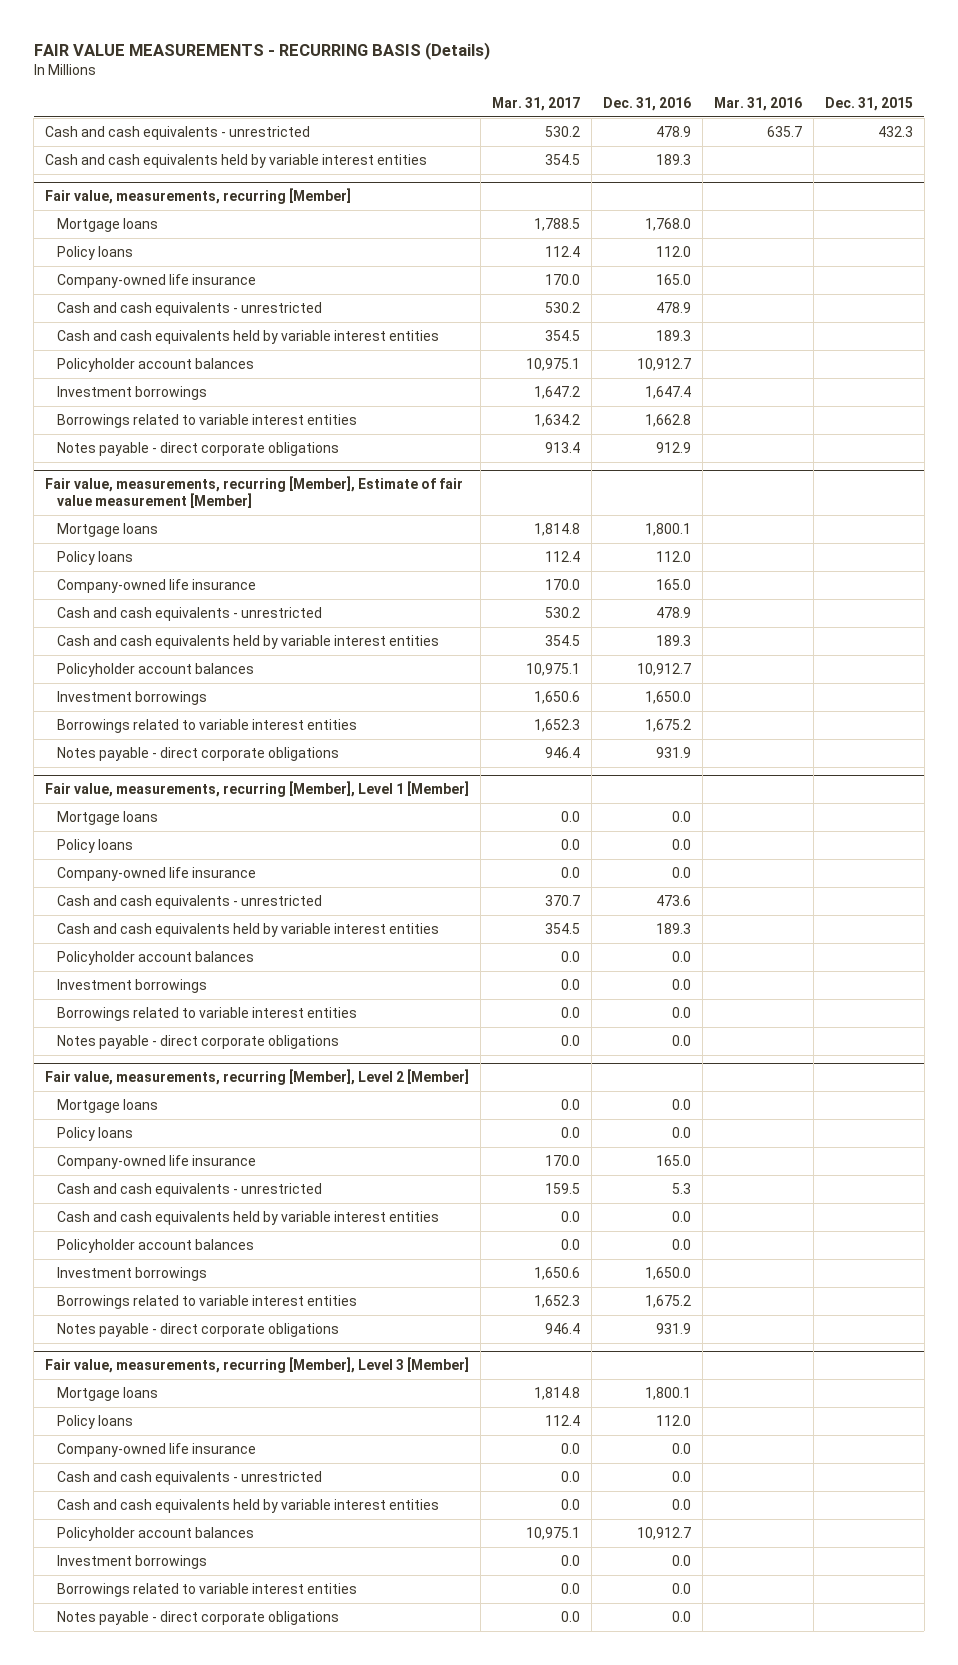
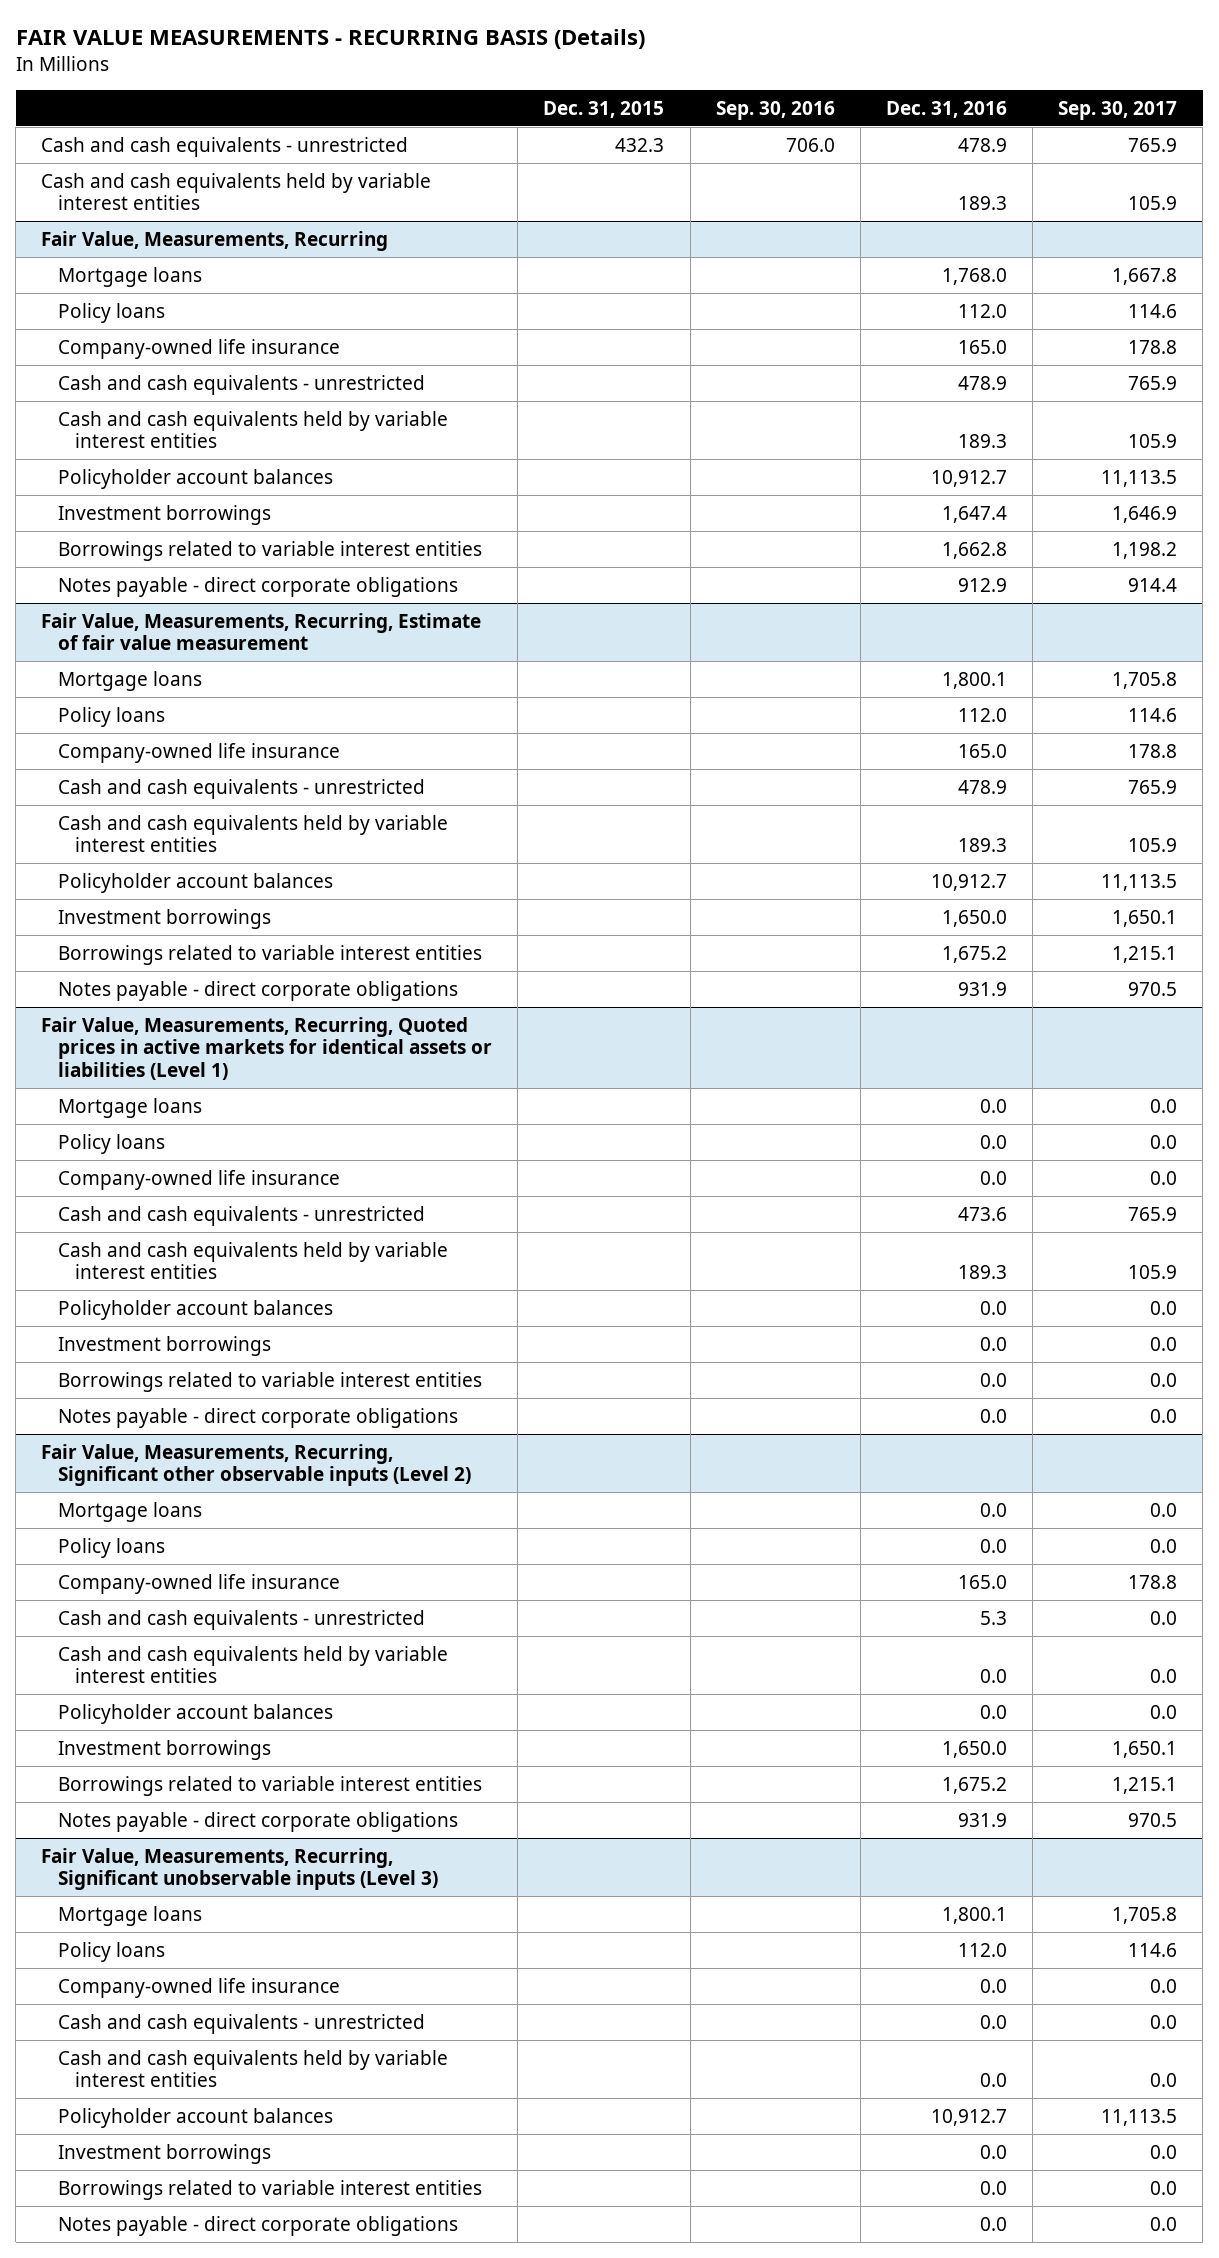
- | Mar. 31, 2017 | Dec. 31, 2016 | Mar. 31, 2016 | Dec. 31, 2015
+ | Dec. 31, 2015 | Sep. 30, 2016 | Dec. 31, 2016 | Sep. 30, 2017
- Fair value, measurements, recurring [Member]
+ Fair Value, Measurements, Recurring
- Fair value, measurements, recurring [Member], Estimate of fair value measurement [Member]
+ Fair Value, Measurements, Recurring, Estimate of fair value measurement
- Fair value, measurements, recurring [Member], Level 1 [Member]
+ Fair Value, Measurements, Recurring, Quoted prices in active markets for identical assets or liabilities (Level 1)
- Fair value, measurements, recurring [Member], Level 2 [Member]
+ Fair Value, Measurements, Recurring, Significant other observable inputs (Level 2)
- Fair value, measurements, recurring [Member], Level 3 [Member]
+ Fair Value, Measurements, Recurring, Significant unobservable inputs (Level 3)

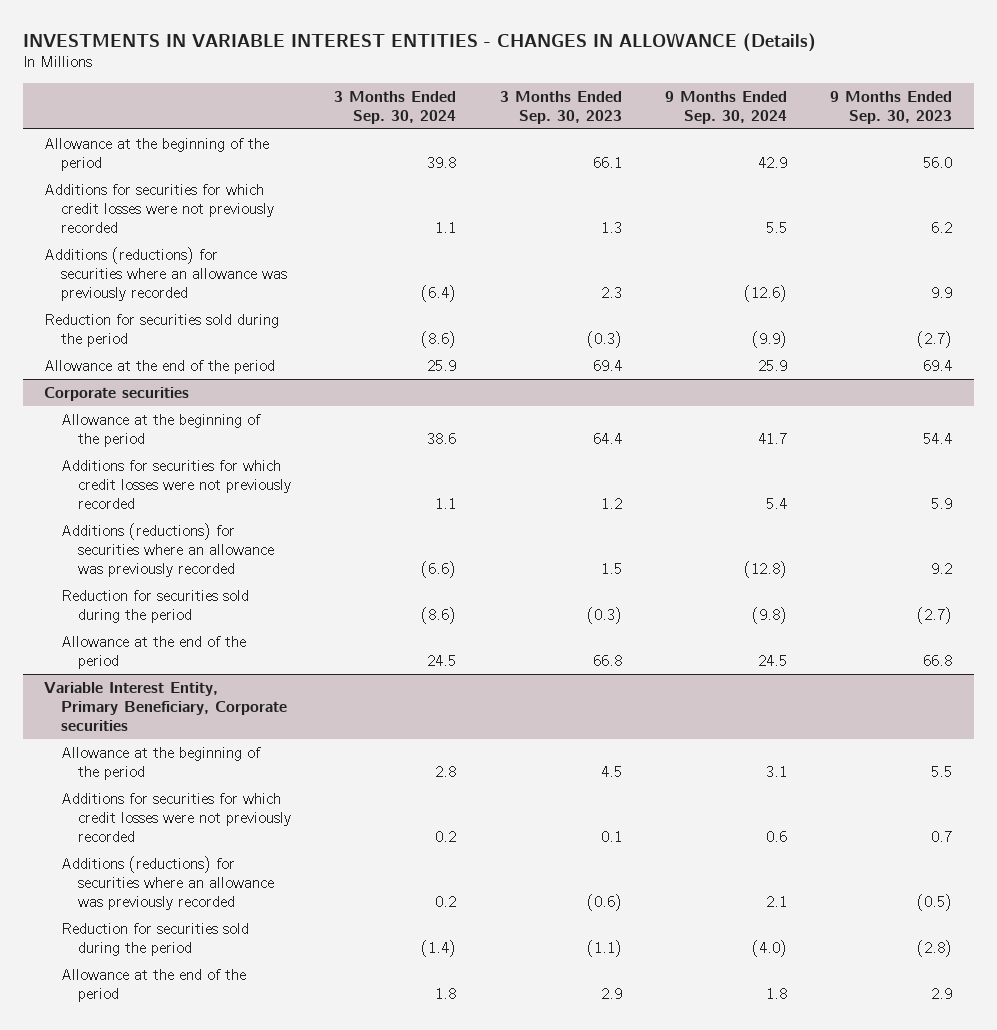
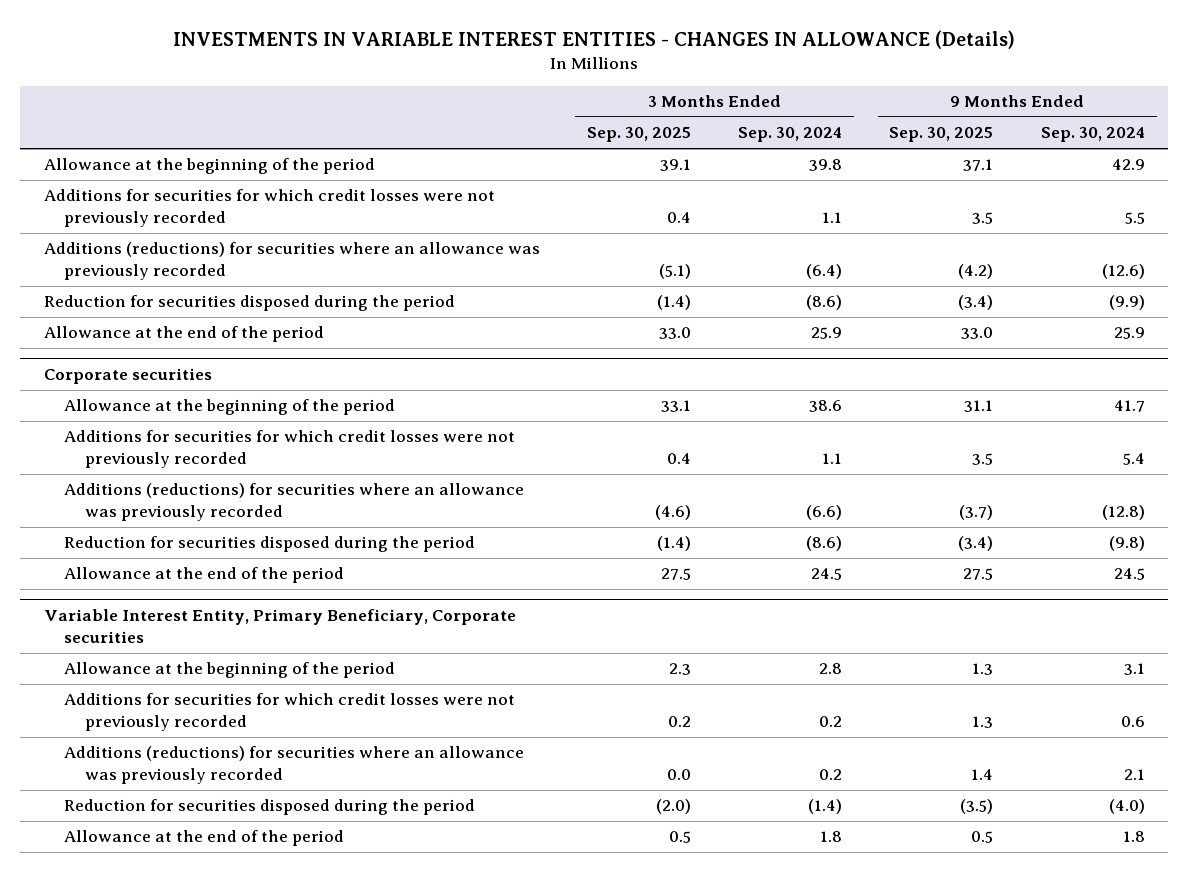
- | 3 Months Ended Sep. 30, 2024 | 3 Months Ended Sep. 30, 2023 | 9 Months Ended Sep. 30, 2024 | 9 Months Ended Sep. 30, 2023
+ | 3 Months Ended Sep. 30, 2025 | 3 Months Ended Sep. 30, 2024 | 9 Months Ended Sep. 30, 2025 | 9 Months Ended Sep. 30, 2024
- Reduction for securities sold during the period | (8.6) | (0.3) | (9.9) | (2.7)
+ Reduction for securities disposed during the period | (1.4) | (8.6) | (3.4) | (9.9)
@ Corporate securities
- Reduction for securities sold during the period | (8.6) | (0.3) | (9.8) | (2.7)
+ Reduction for securities disposed during the period | (1.4) | (8.6) | (3.4) | (9.8)
@ Variable Interest Entity, Primary Beneficiary, Corporate securities
- Reduction for securities sold during the period | (1.4) | (1.1) | (4.0) | (2.8)
+ Reduction for securities disposed during the period | (2.0) | (1.4) | (3.5) | (4.0)

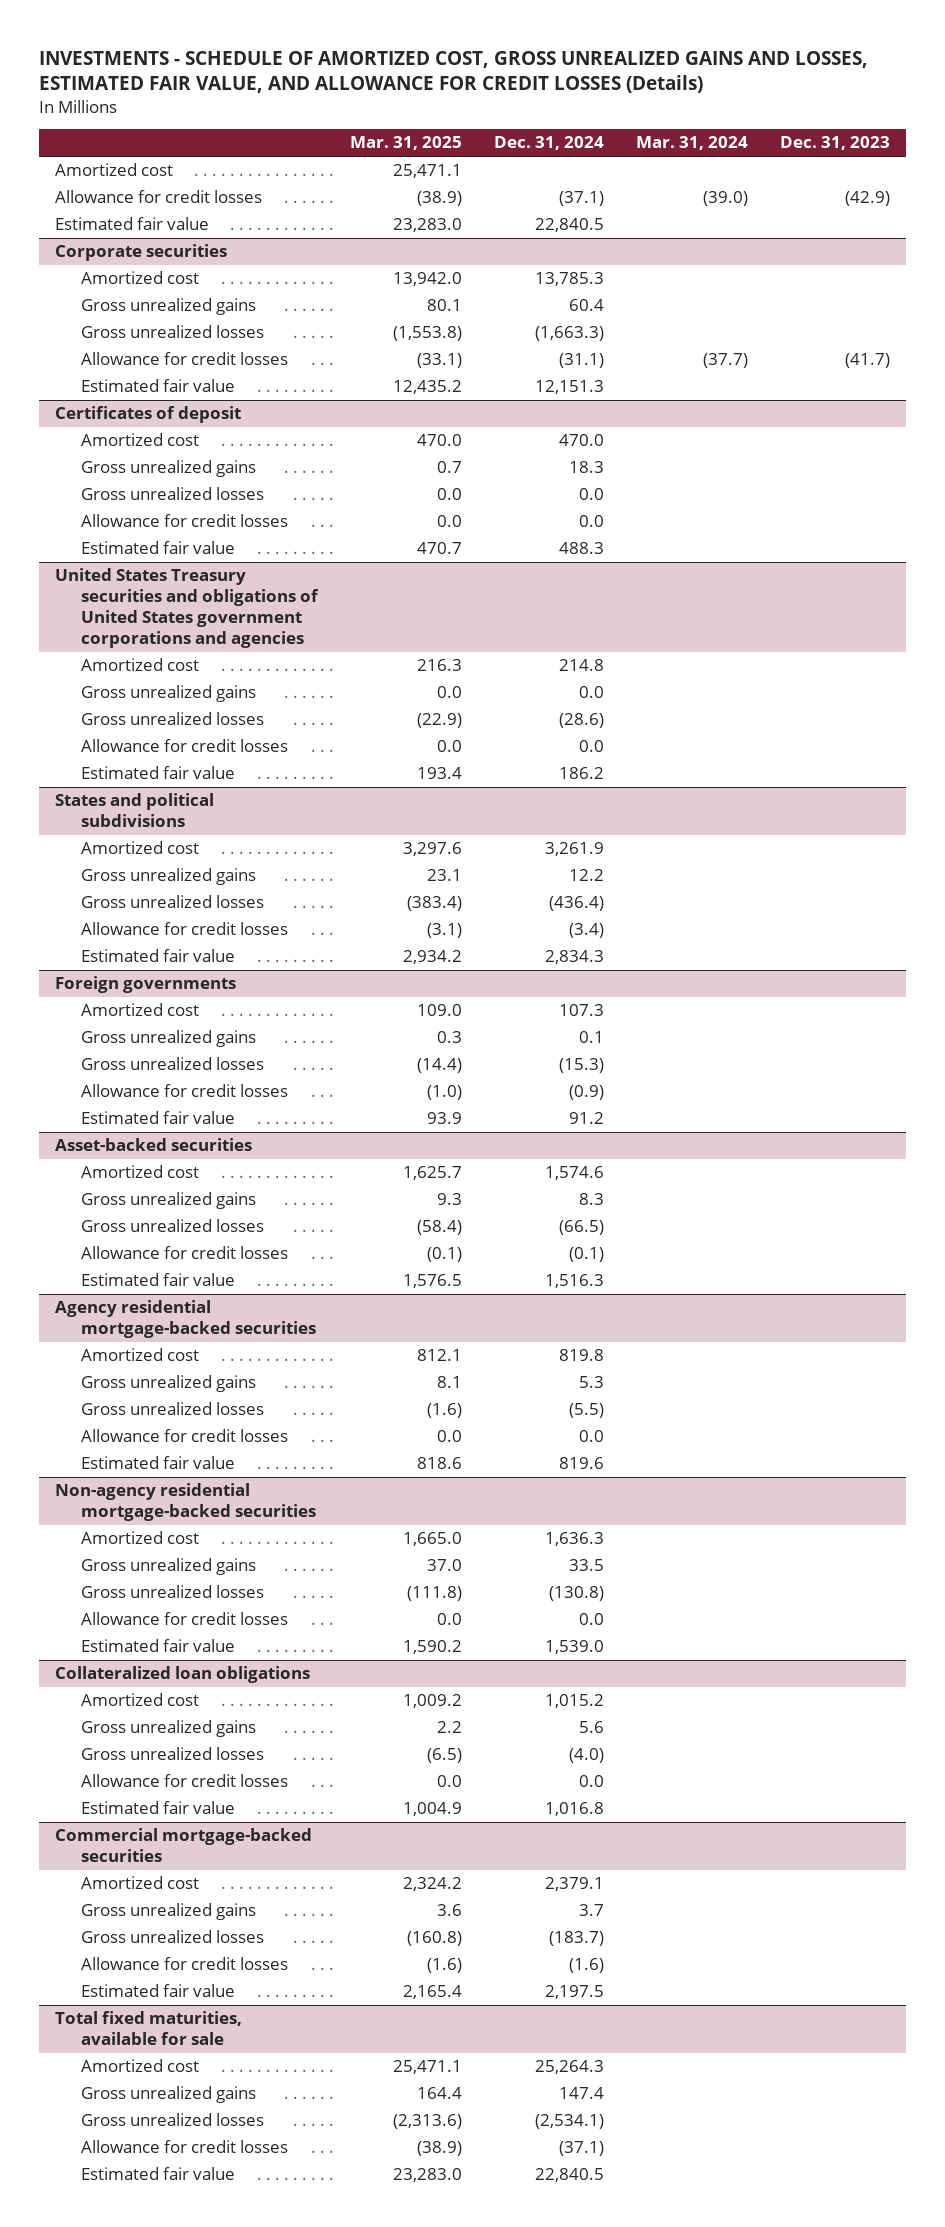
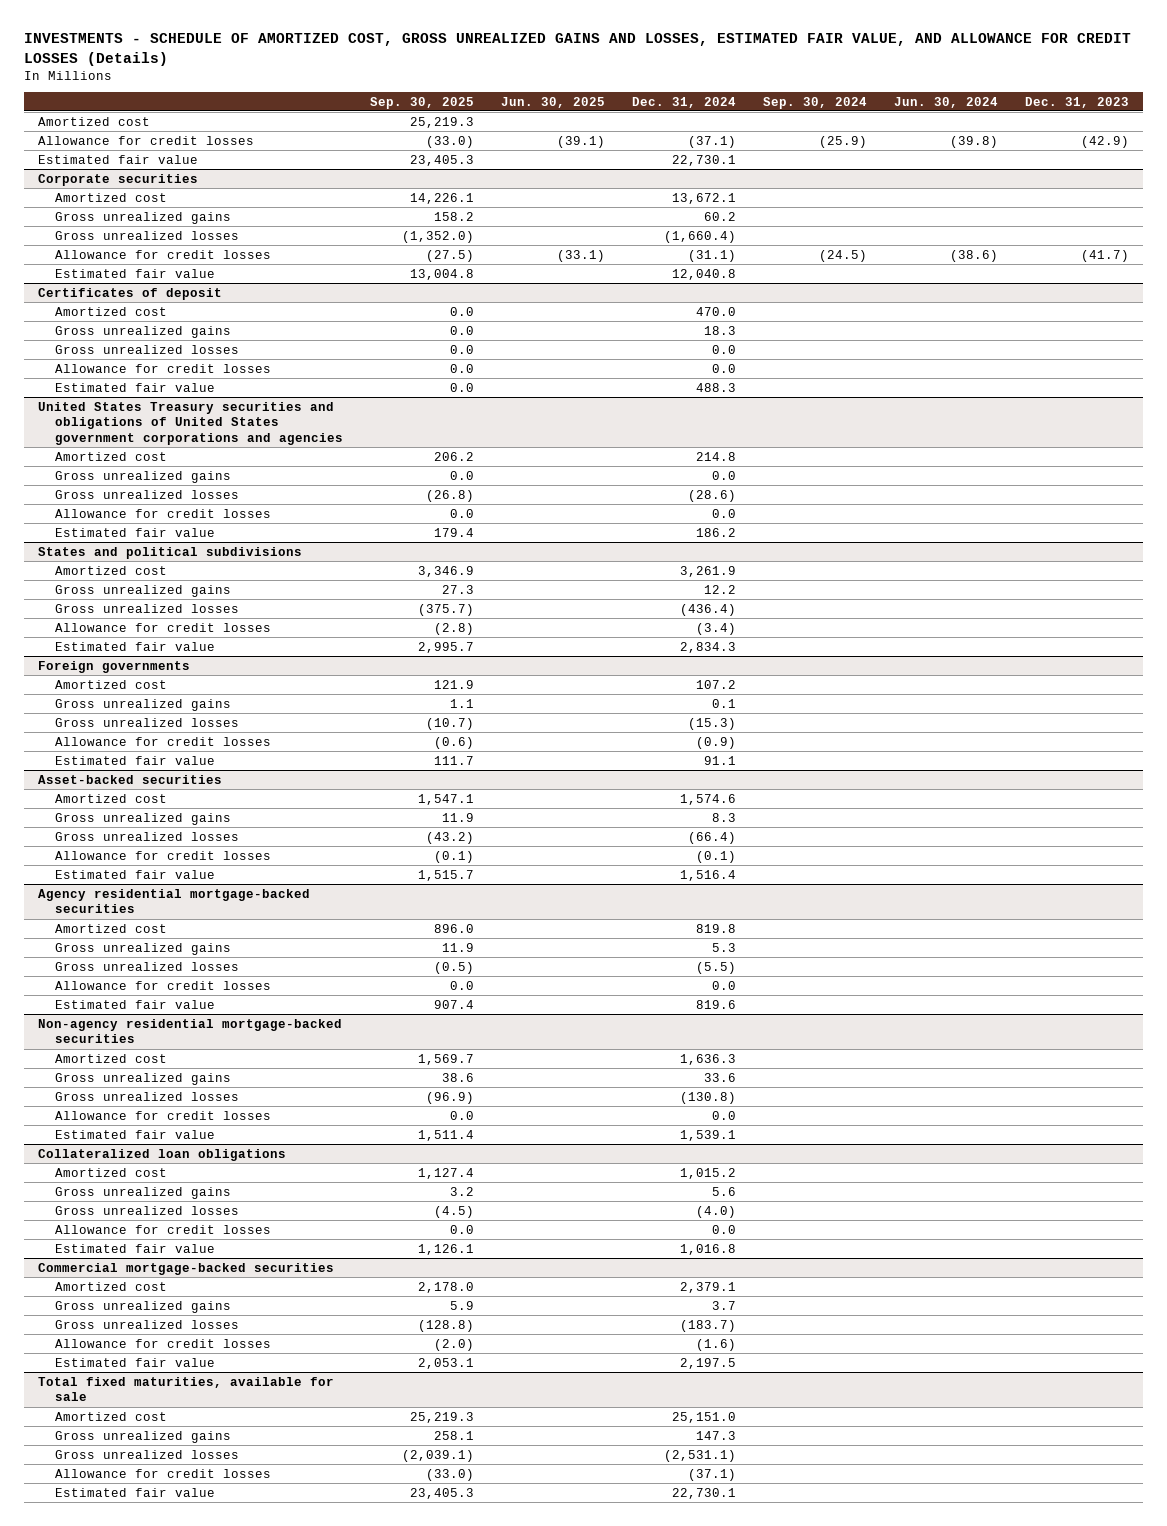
- | Mar. 31, 2025 | Dec. 31, 2024 | Mar. 31, 2024 | Dec. 31, 2023
+ | Sep. 30, 2025 | Jun. 30, 2025 | Dec. 31, 2024 | Sep. 30, 2024 | Jun. 30, 2024 | Dec. 31, 2023
- Estimated fair value | 23,283.0 | 22,840.5 | |
+ Estimated fair value | 23,405.3 | | 22,730.1 | | |
@ Corporate securities
- Amortized cost | 13,942.0 | 13,785.3 | |
- Gross unrealized gains | 80.1 | 60.4 | |
- Gross unrealized losses | (1,553.8) | (1,663.3) | |
+ Amortized cost | 14,226.1 | | 13,672.1 | | |
+ Gross unrealized gains | 158.2 | | 60.2 | | |
+ Gross unrealized losses | (1,352.0) | | (1,660.4) | | |
- Estimated fair value | 12,435.2 | 12,151.3 | |
+ Estimated fair value | 13,004.8 | | 12,040.8 | | |
@ Foreign governments
- Amortized cost | 109.0 | 107.3 | |
+ Amortized cost | 121.9 | | 107.2 | | |
- Estimated fair value | 93.9 | 91.2 | |
+ Estimated fair value | 111.7 | | 91.1 | | |
@ Asset-backed securities
- Gross unrealized losses | (58.4) | (66.5) | |
+ Gross unrealized losses | (43.2) | | (66.4) | | |
- Estimated fair value | 1,576.5 | 1,516.3 | |
+ Estimated fair value | 1,515.7 | | 1,516.4 | | |
@ Non-agency residential mortgage-backed securities
- Gross unrealized gains | 37.0 | 33.5 | |
+ Gross unrealized gains | 38.6 | | 33.6 | | |
- Estimated fair value | 1,590.2 | 1,539.0 | |
+ Estimated fair value | 1,511.4 | | 1,539.1 | | |
@ Total fixed maturities, available for sale
- Amortized cost | 25,471.1 | 25,264.3 | |
- Gross unrealized gains | 164.4 | 147.4 | |
- Gross unrealized losses | (2,313.6) | (2,534.1) | |
+ Amortized cost | 25,219.3 | | 25,151.0 | | |
+ Gross unrealized gains | 258.1 | | 147.3 | | |
+ Gross unrealized losses | (2,039.1) | | (2,531.1) | | |
- Estimated fair value | 23,283.0 | 22,840.5 | |
+ Estimated fair value | 23,405.3 | | 22,730.1 | | |

